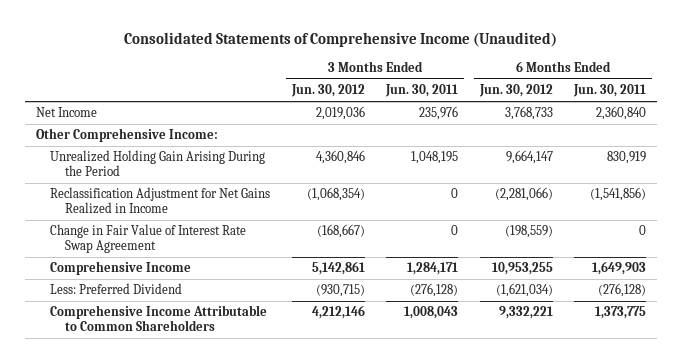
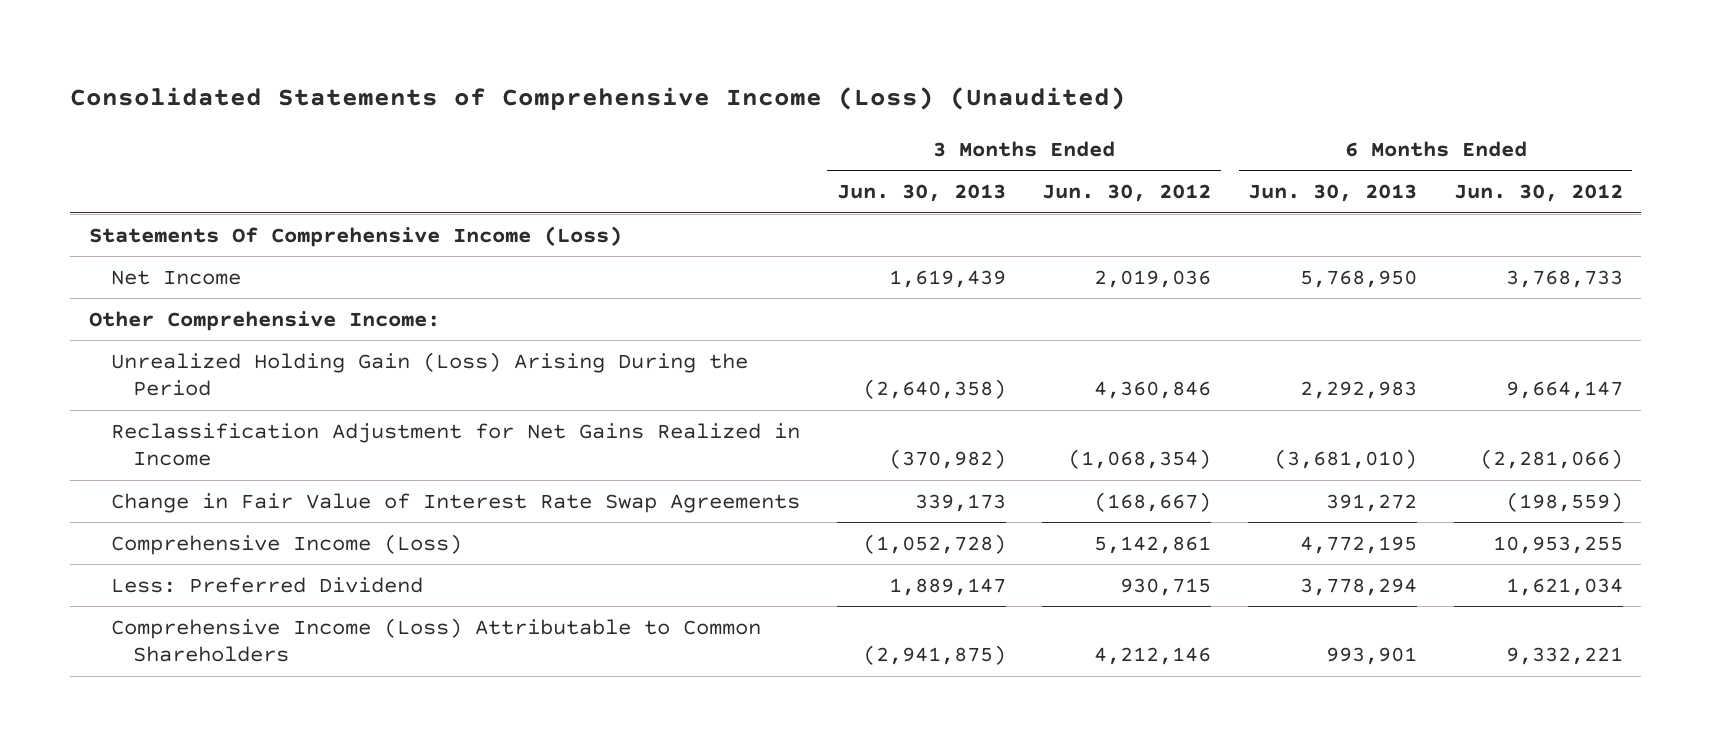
- Consolidated Statements of Comprehensive Income (Unaudited)
+ Consolidated Statements of Comprehensive Income (Loss) (Unaudited)
- | 3 Months Ended Jun. 30, 2012 | 3 Months Ended Jun. 30, 2011 | 6 Months Ended Jun. 30, 2012 | 6 Months Ended Jun. 30, 2011
+ | 3 Months Ended Jun. 30, 2013 | 3 Months Ended Jun. 30, 2012 | 6 Months Ended Jun. 30, 2013 | 6 Months Ended Jun. 30, 2012
+ Statements Of Comprehensive Income (Loss)
- Unrealized Holding Gain Arising During the Period | 4,360,846 | 1,048,195 | 9,664,147 | 830,919
+ Unrealized Holding Gain (Loss) Arising During the Period | (2,640,358) | 4,360,846 | 2,292,983 | 9,664,147
- Change in Fair Value of Interest Rate Swap Agreement | (168,667) | 0 | (198,559) | 0
- Comprehensive Income | 5,142,861 | 1,284,171 | 10,953,255 | 1,649,903
- Less: Preferred Dividend | (930,715) | (276,128) | (1,621,034) | (276,128)
- Comprehensive Income Attributable to Common Shareholders | 4,212,146 | 1,008,043 | 9,332,221 | 1,373,775
+ Change in Fair Value of Interest Rate Swap Agreements | 339,173 | (168,667) | 391,272 | (198,559)
+ Comprehensive Income (Loss) | (1,052,728) | 5,142,861 | 4,772,195 | 10,953,255
+ Less: Preferred Dividend | 1,889,147 | 930,715 | 3,778,294 | 1,621,034
+ Comprehensive Income (Loss) Attributable to Common Shareholders | (2,941,875) | 4,212,146 | 993,901 | 9,332,221

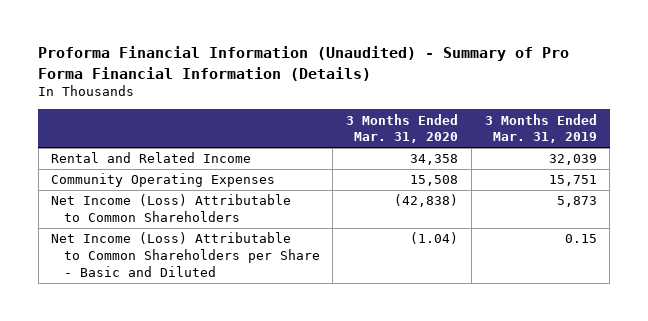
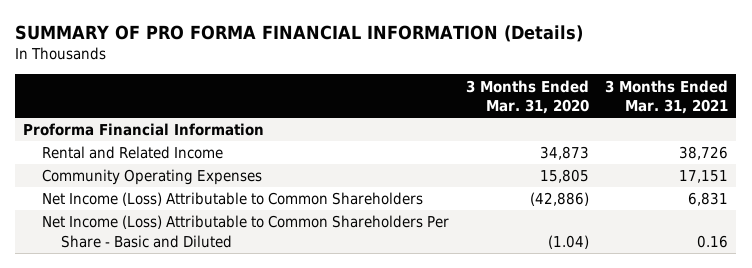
- Proforma Financial Information (Unaudited) - Summary of Pro Forma Financial Information (Details)
+ SUMMARY OF PRO FORMA FINANCIAL INFORMATION (Details)
- | 3 Months Ended Mar. 31, 2020 | 3 Months Ended Mar. 31, 2019
+ | 3 Months Ended Mar. 31, 2020 | 3 Months Ended Mar. 31, 2021
- Rental and Related Income | 34,358 | 32,039
- Community Operating Expenses | 15,508 | 15,751
- Net Income (Loss) Attributable to Common Shareholders | (42,838) | 5,873
- Net Income (Loss) Attributable to Common Shareholders per Share - Basic and Diluted | (1.04) | 0.15
+ Proforma Financial Information
+ Rental and Related Income | 34,873 | 38,726
+ Community Operating Expenses | 15,805 | 17,151
+ Net Income (Loss) Attributable to Common Shareholders | (42,886) | 6,831
+ Net Income (Loss) Attributable to Common Shareholders Per Share - Basic and Diluted | (1.04) | 0.16

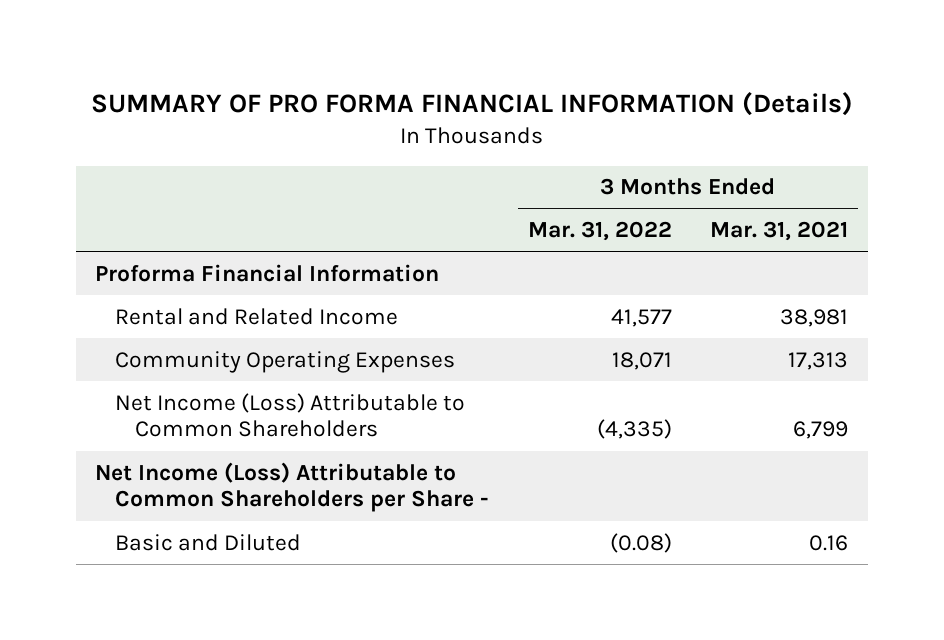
- | 3 Months Ended Mar. 31, 2020 | 3 Months Ended Mar. 31, 2021
+ | 3 Months Ended Mar. 31, 2022 | 3 Months Ended Mar. 31, 2021
- Rental and Related Income | 34,873 | 38,726
- Community Operating Expenses | 15,805 | 17,151
- Net Income (Loss) Attributable to Common Shareholders | (42,886) | 6,831
- Net Income (Loss) Attributable to Common Shareholders Per Share - Basic and Diluted | (1.04) | 0.16
+ Rental and Related Income | 41,577 | 38,981
+ Community Operating Expenses | 18,071 | 17,313
+ Net Income (Loss) Attributable to Common Shareholders | (4,335) | 6,799
+ Net Income (Loss) Attributable to Common Shareholders per Share -
+ Basic and Diluted | (0.08) | 0.16

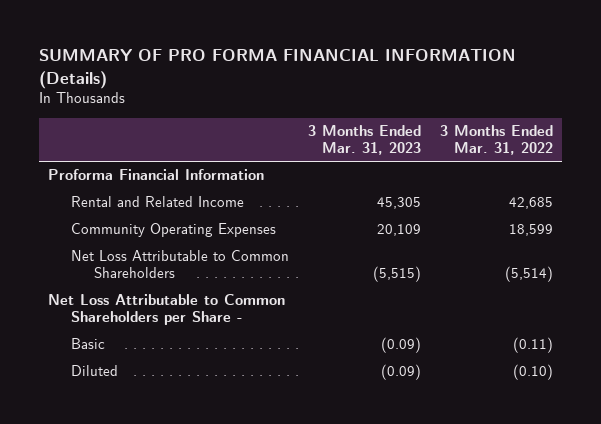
- | 3 Months Ended Mar. 31, 2022 | 3 Months Ended Mar. 31, 2021
+ | 3 Months Ended Mar. 31, 2023 | 3 Months Ended Mar. 31, 2022
- Rental and Related Income | 41,577 | 38,981
- Community Operating Expenses | 18,071 | 17,313
- Net Income (Loss) Attributable to Common Shareholders | (4,335) | 6,799
- Net Income (Loss) Attributable to Common Shareholders per Share -
- Basic and Diluted | (0.08) | 0.16
+ Rental and Related Income | 45,305 | 42,685
+ Community Operating Expenses | 20,109 | 18,599
+ Net Loss Attributable to Common Shareholders | (5,515) | (5,514)
+ Net Loss Attributable to Common Shareholders per Share -
+ Basic | (0.09) | (0.11)
+ Diluted | (0.09) | (0.10)

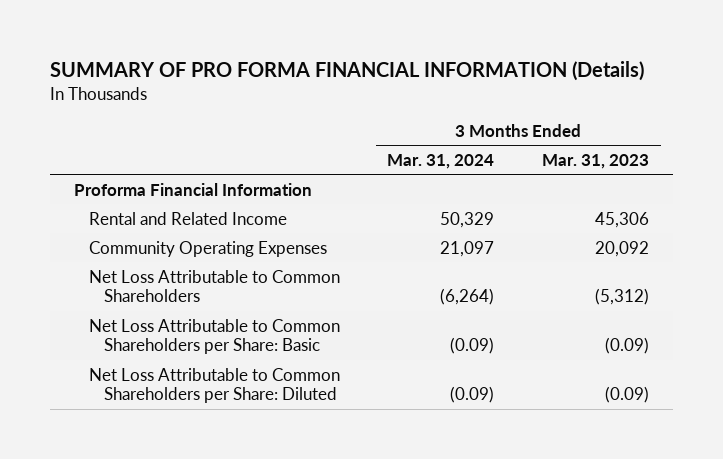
- | 3 Months Ended Mar. 31, 2023 | 3 Months Ended Mar. 31, 2022
+ | 3 Months Ended Mar. 31, 2024 | 3 Months Ended Mar. 31, 2023
- Rental and Related Income | 45,305 | 42,685
- Community Operating Expenses | 20,109 | 18,599
- Net Loss Attributable to Common Shareholders | (5,515) | (5,514)
- Net Loss Attributable to Common Shareholders per Share -
- Basic | (0.09) | (0.11)
- Diluted | (0.09) | (0.10)
+ Rental and Related Income | 50,329 | 45,306
+ Community Operating Expenses | 21,097 | 20,092
+ Net Loss Attributable to Common Shareholders | (6,264) | (5,312)
+ Net Loss Attributable to Common Shareholders per Share: Basic | (0.09) | (0.09)
+ Net Loss Attributable to Common Shareholders per Share: Diluted | (0.09) | (0.09)

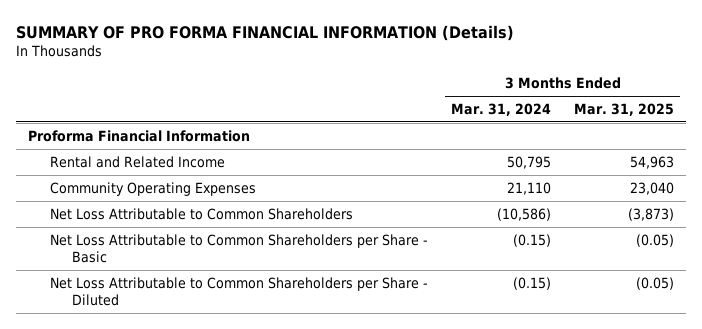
- | 3 Months Ended Mar. 31, 2024 | 3 Months Ended Mar. 31, 2023
+ | 3 Months Ended Mar. 31, 2024 | 3 Months Ended Mar. 31, 2025
- Rental and Related Income | 50,329 | 45,306
- Community Operating Expenses | 21,097 | 20,092
- Net Loss Attributable to Common Shareholders | (6,264) | (5,312)
- Net Loss Attributable to Common Shareholders per Share: Basic | (0.09) | (0.09)
- Net Loss Attributable to Common Shareholders per Share: Diluted | (0.09) | (0.09)
+ Rental and Related Income | 50,795 | 54,963
+ Community Operating Expenses | 21,110 | 23,040
+ Net Loss Attributable to Common Shareholders | (10,586) | (3,873)
+ Net Loss Attributable to Common Shareholders per Share - Basic | (0.15) | (0.05)
+ Net Loss Attributable to Common Shareholders per Share - Diluted | (0.15) | (0.05)

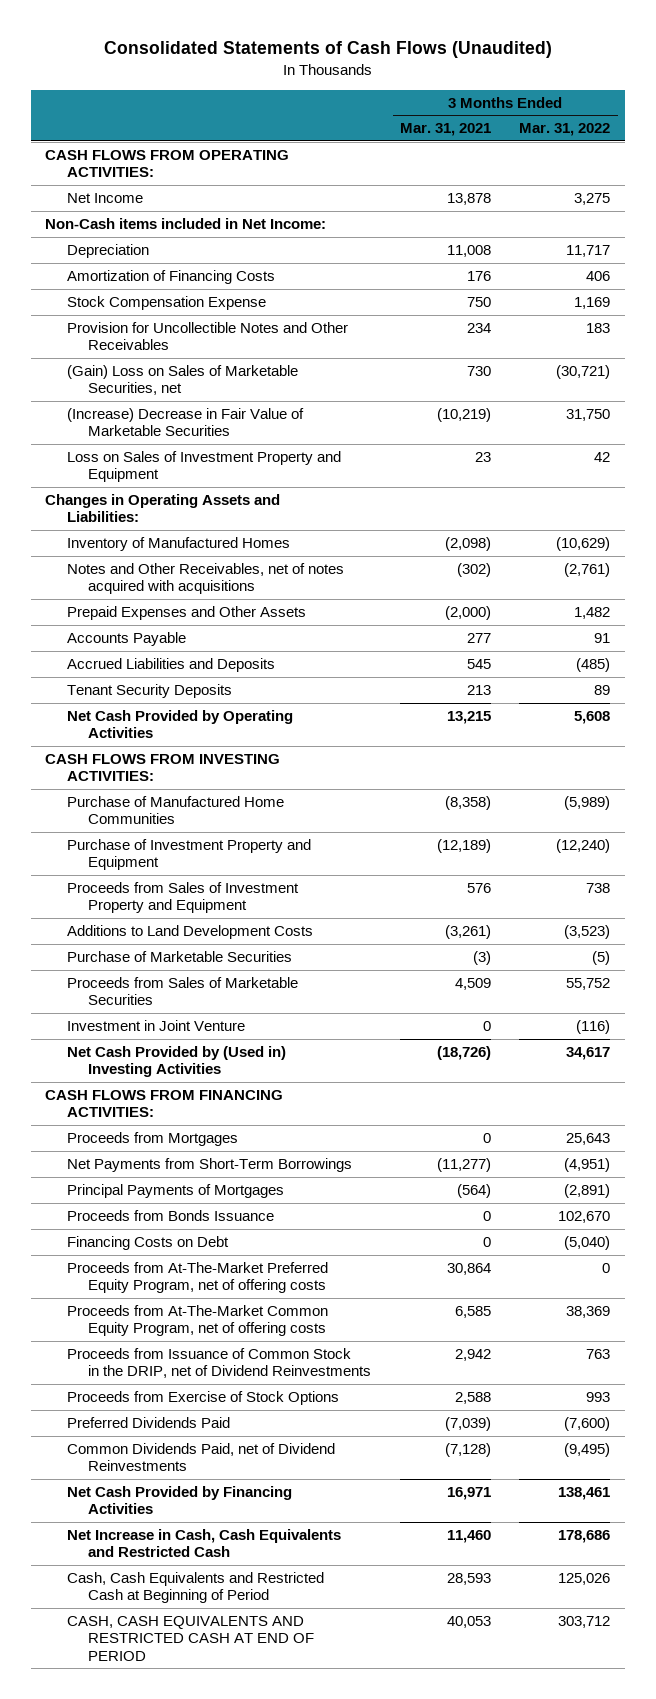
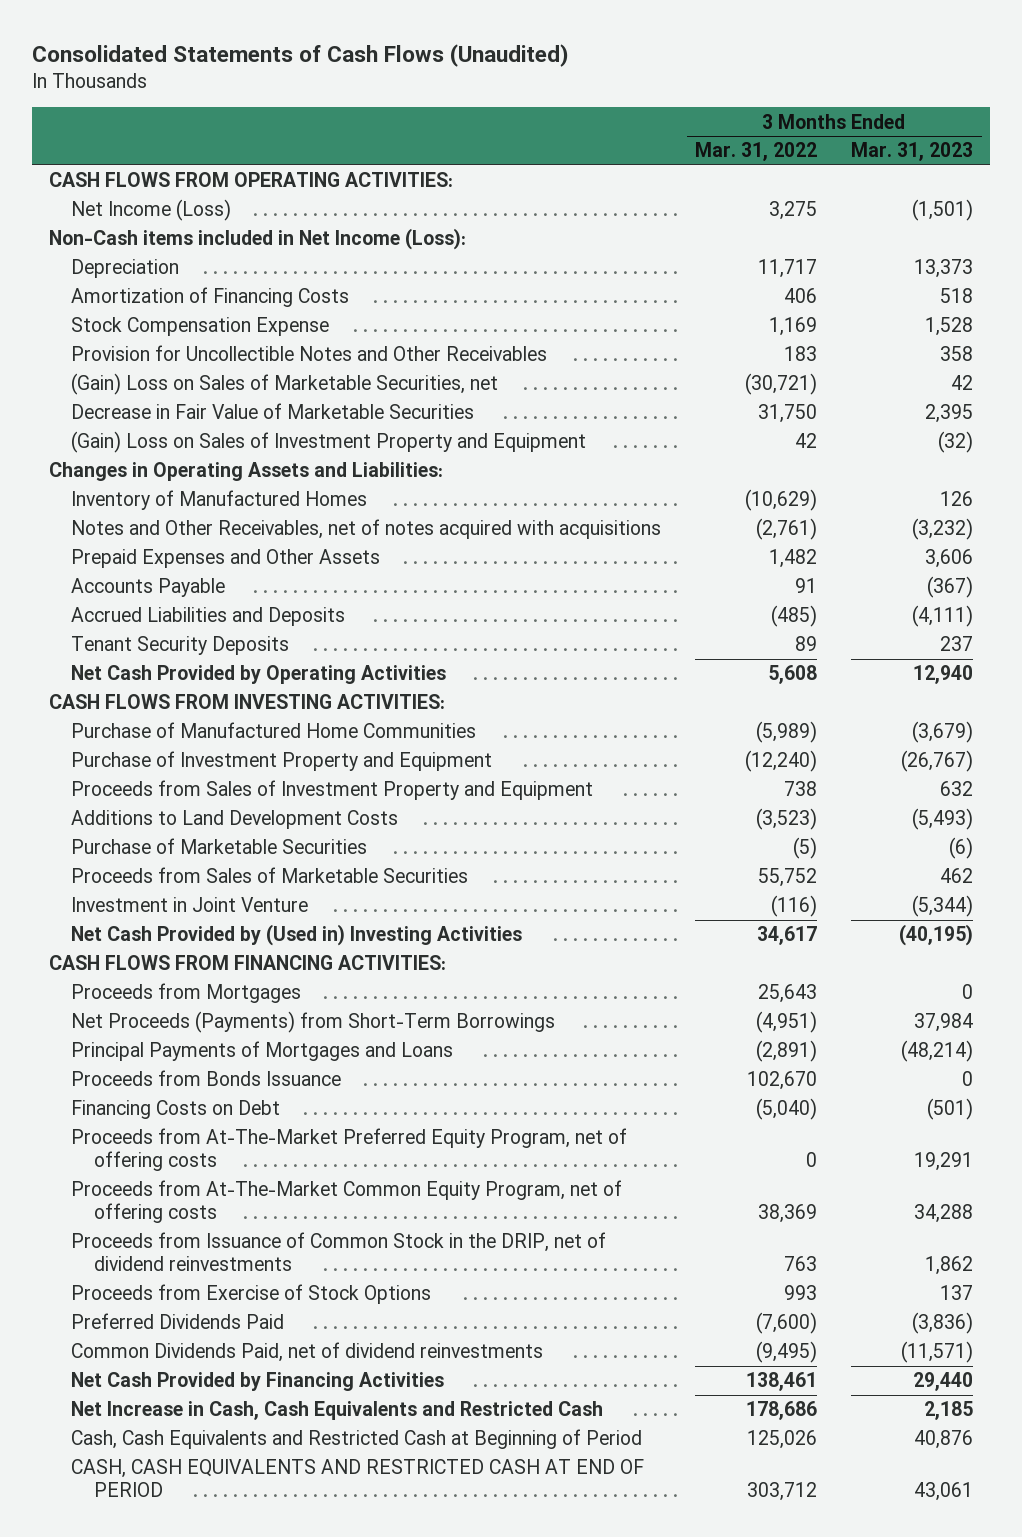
- | 3 Months Ended Mar. 31, 2021 | 3 Months Ended Mar. 31, 2022
+ | 3 Months Ended Mar. 31, 2022 | 3 Months Ended Mar. 31, 2023
- Net Income | 13,878 | 3,275
- Non-Cash items included in Net Income:
+ Net Income (Loss) | 3,275 | (1,501)
+ Non-Cash items included in Net Income (Loss):
- (Increase) Decrease in Fair Value of Marketable Securities | (10,219) | 31,750
- Loss on Sales of Investment Property and Equipment | 23 | 42
+ Decrease in Fair Value of Marketable Securities | 31,750 | 2,395
+ (Gain) Loss on Sales of Investment Property and Equipment | 42 | (32)
- Net Payments from Short-Term Borrowings | (11,277) | (4,951)
- Principal Payments of Mortgages | (564) | (2,891)
+ Net Proceeds (Payments) from Short-Term Borrowings | (4,951) | 37,984
+ Principal Payments of Mortgages and Loans | (2,891) | (48,214)
- Proceeds from Issuance of Common Stock in the DRIP, net of Dividend Reinvestments | 2,942 | 763
+ Proceeds from Issuance of Common Stock in the DRIP, net of dividend reinvestments | 763 | 1,862
- Common Dividends Paid, net of Dividend Reinvestments | (7,128) | (9,495)
+ Common Dividends Paid, net of dividend reinvestments | (9,495) | (11,571)

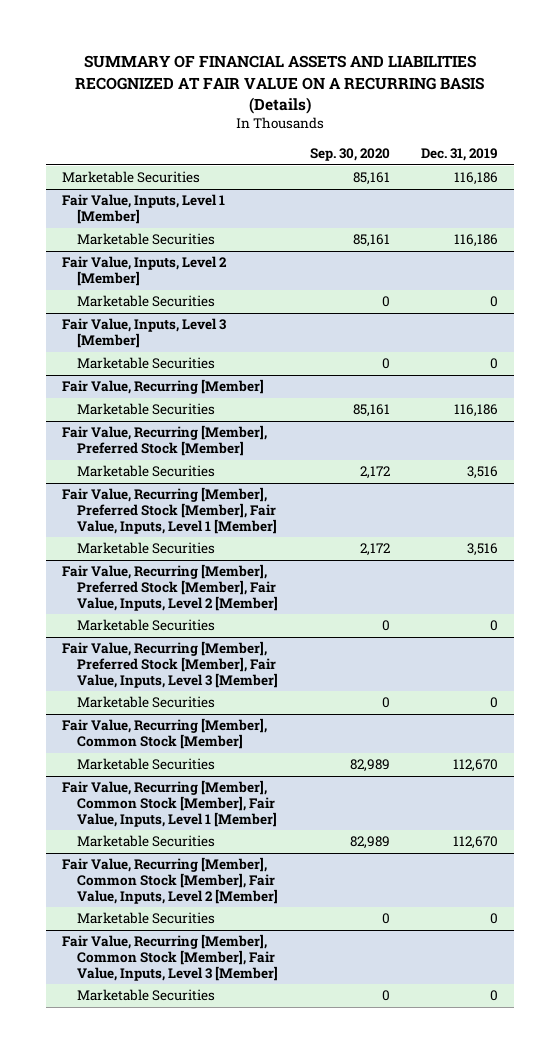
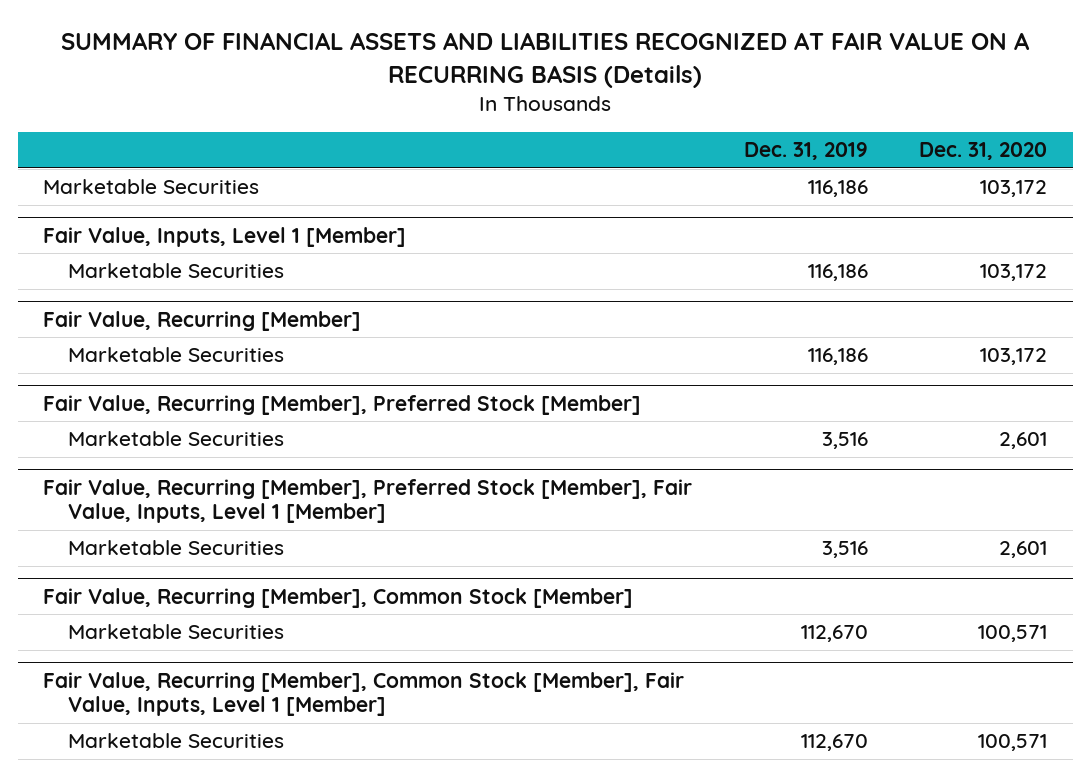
- | Sep. 30, 2020 | Dec. 31, 2019
+ | Dec. 31, 2019 | Dec. 31, 2020
- Fair Value, Inputs, Level 2 [Member]
- Marketable Securities | 0 | 0
- Fair Value, Inputs, Level 3 [Member]
- Marketable Securities | 0 | 0
- Fair Value, Recurring [Member], Preferred Stock [Member], Fair Value, Inputs, Level 2 [Member]
- Marketable Securities | 0 | 0
- Fair Value, Recurring [Member], Preferred Stock [Member], Fair Value, Inputs, Level 3 [Member]
- Marketable Securities | 0 | 0
- Fair Value, Recurring [Member], Common Stock [Member], Fair Value, Inputs, Level 2 [Member]
- Marketable Securities | 0 | 0
- Fair Value, Recurring [Member], Common Stock [Member], Fair Value, Inputs, Level 3 [Member]
- Marketable Securities | 0 | 0

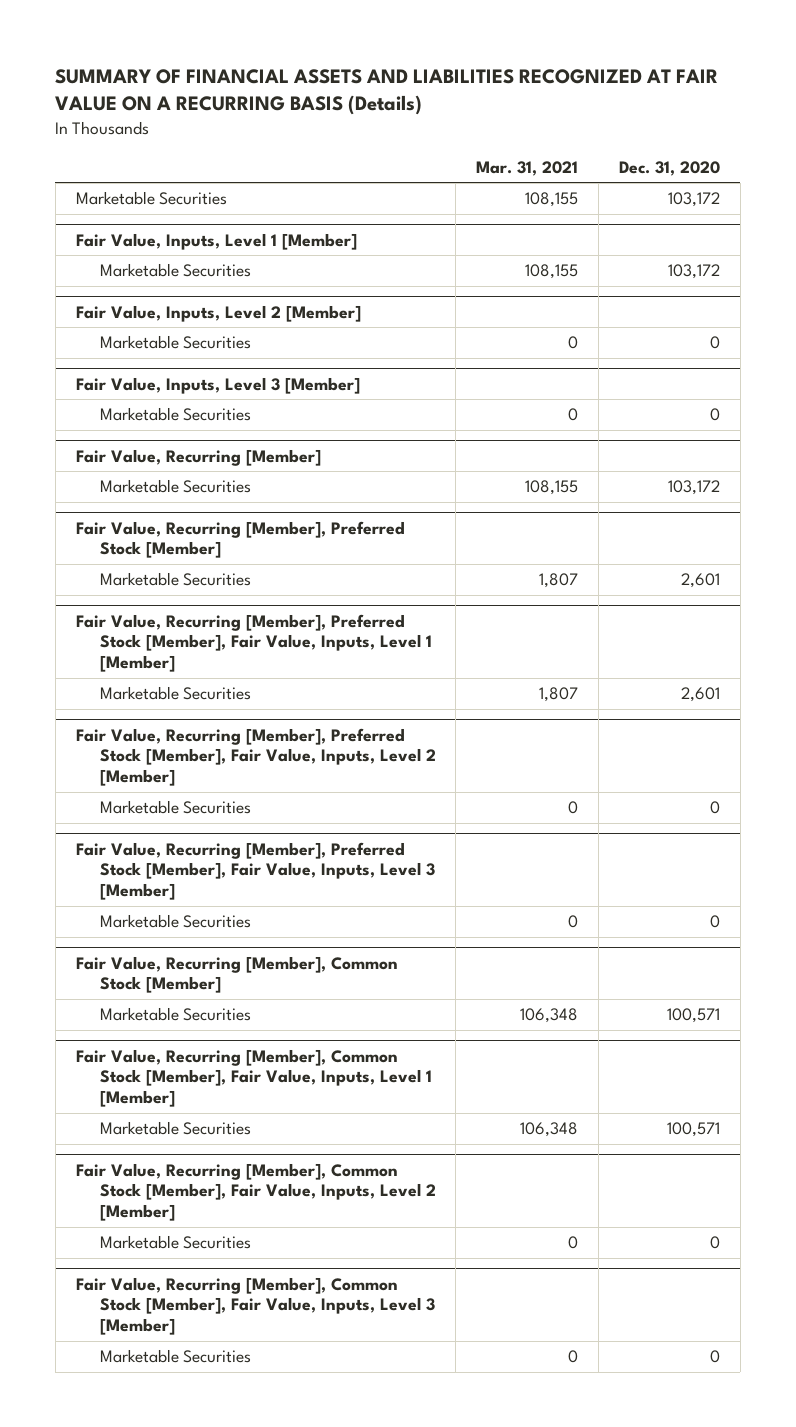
- | Dec. 31, 2019 | Dec. 31, 2020
+ | Mar. 31, 2021 | Dec. 31, 2020
+ Fair Value, Inputs, Level 2 [Member]
+ Marketable Securities | 0 | 0
+ Fair Value, Inputs, Level 3 [Member]
+ Marketable Securities | 0 | 0
+ Fair Value, Recurring [Member], Preferred Stock [Member], Fair Value, Inputs, Level 2 [Member]
+ Marketable Securities | 0 | 0
+ Fair Value, Recurring [Member], Preferred Stock [Member], Fair Value, Inputs, Level 3 [Member]
+ Marketable Securities | 0 | 0
+ Fair Value, Recurring [Member], Common Stock [Member], Fair Value, Inputs, Level 2 [Member]
+ Marketable Securities | 0 | 0
+ Fair Value, Recurring [Member], Common Stock [Member], Fair Value, Inputs, Level 3 [Member]
+ Marketable Securities | 0 | 0

